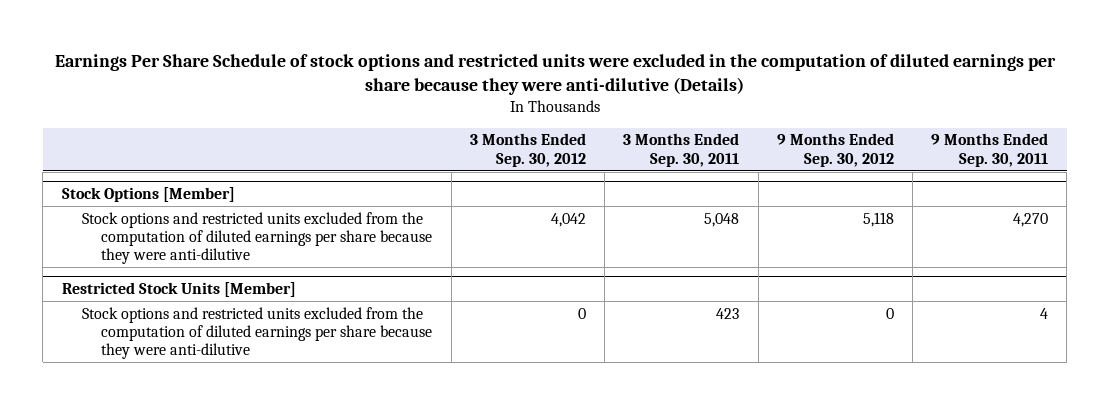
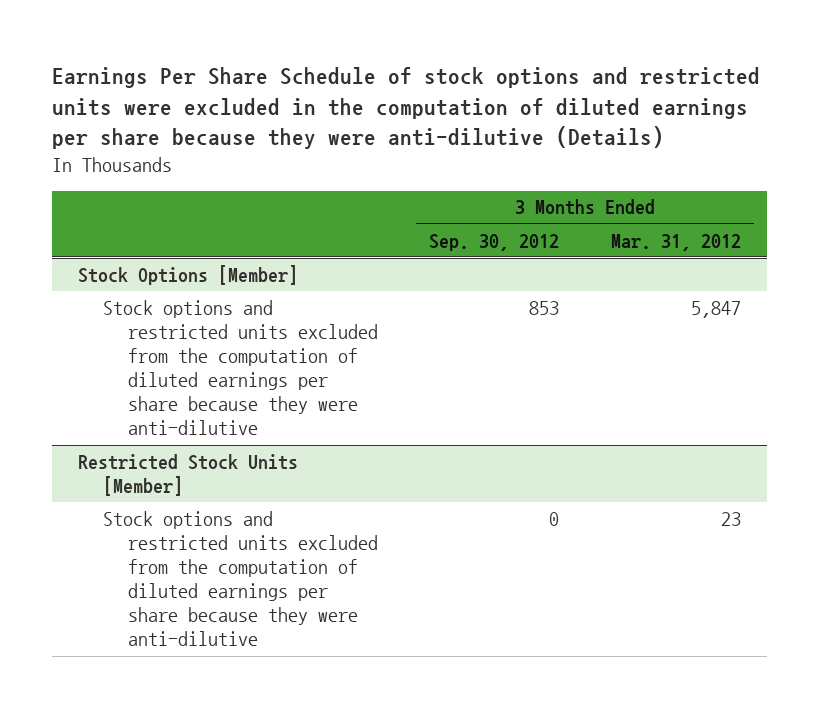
- | 3 Months Ended Sep. 30, 2012 | 3 Months Ended Sep. 30, 2011 | 9 Months Ended Sep. 30, 2012 | 9 Months Ended Sep. 30, 2011
+ | 3 Months Ended Sep. 30, 2012 | 3 Months Ended Mar. 31, 2012
@ Stock Options [Member]
- Stock options and restricted units excluded from the computation of diluted earnings per share because they were anti-dilutive | 4,042 | 5,048 | 5,118 | 4,270
+ Stock options and restricted units excluded from the computation of diluted earnings per share because they were anti-dilutive | 853 | 5,847

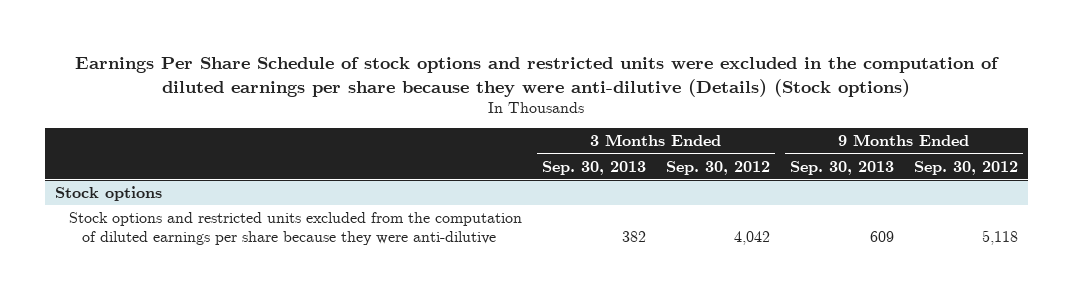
- Earnings Per Share Schedule of stock options and restricted units were excluded in the computation of diluted earnings per share because they were anti-dilutive (Details)
+ Earnings Per Share Schedule of stock options and restricted units were excluded in the computation of diluted earnings per share because they were anti-dilutive (Details) (Stock options)
- | 3 Months Ended Sep. 30, 2012 | 3 Months Ended Mar. 31, 2012
+ | 3 Months Ended Sep. 30, 2013 | 3 Months Ended Sep. 30, 2012 | 9 Months Ended Sep. 30, 2013 | 9 Months Ended Sep. 30, 2012
- Stock Options [Member]
- Stock options and restricted units excluded from the computation of diluted earnings per share because they were anti-dilutive | 853 | 5,847
- Restricted Stock Units [Member]
- Stock options and restricted units excluded from the computation of diluted earnings per share because they were anti-dilutive | 0 | 23
+ Stock options
+ Stock options and restricted units excluded from the computation of diluted earnings per share because they were anti-dilutive | 382 | 4,042 | 609 | 5,118

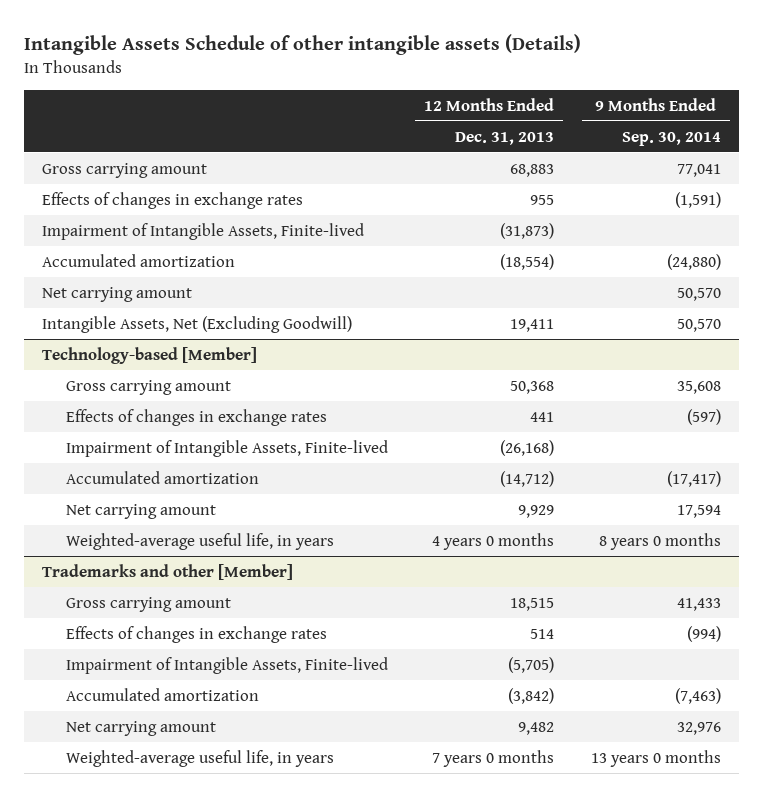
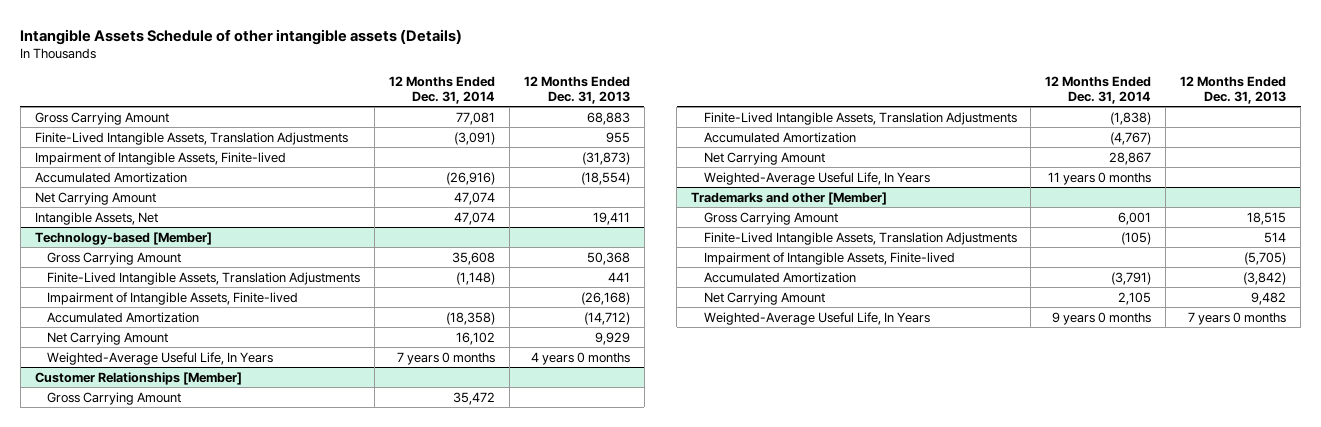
- | 12 Months Ended Dec. 31, 2013 | 9 Months Ended Sep. 30, 2014
+ | 12 Months Ended Dec. 31, 2014 | 12 Months Ended Dec. 31, 2013
- Gross carrying amount | 68,883 | 77,041
- Effects of changes in exchange rates | 955 | (1,591)
+ Gross Carrying Amount | 77,081 | 68,883
+ Finite-Lived Intangible Assets, Translation Adjustments | (3,091) | 955
- Accumulated amortization | (18,554) | (24,880)
- Net carrying amount | | 50,570
- Intangible Assets, Net (Excluding Goodwill) | 19,411 | 50,570
+ Accumulated Amortization | (26,916) | (18,554)
+ Net Carrying Amount | 47,074 |
+ Intangible Assets, Net | 47,074 | 19,411
@ Technology-based [Member]
- Gross carrying amount | 50,368 | 35,608
- Effects of changes in exchange rates | 441 | (597)
+ Gross Carrying Amount | 35,608 | 50,368
+ Finite-Lived Intangible Assets, Translation Adjustments | (1,148) | 441
- Accumulated amortization | (14,712) | (17,417)
- Net carrying amount | 9,929 | 17,594
- Weighted-average useful life, in years | 4 years 0 months | 8 years 0 months
+ Accumulated Amortization | (18,358) | (14,712)
+ Net Carrying Amount | 16,102 | 9,929
+ Weighted-Average Useful Life, In Years | 7 years 0 months | 4 years 0 months
+ Customer Relationships [Member]
+ Gross Carrying Amount | 35,472 |
+ Finite-Lived Intangible Assets, Translation Adjustments | (1,838) |
+ Accumulated Amortization | (4,767) |
+ Net Carrying Amount | 28,867 |
+ Weighted-Average Useful Life, In Years | 11 years 0 months |
@ Trademarks and other [Member]
- Gross carrying amount | 18,515 | 41,433
- Effects of changes in exchange rates | 514 | (994)
+ Gross Carrying Amount | 6,001 | 18,515
+ Finite-Lived Intangible Assets, Translation Adjustments | (105) | 514
- Accumulated amortization | (3,842) | (7,463)
- Net carrying amount | 9,482 | 32,976
- Weighted-average useful life, in years | 7 years 0 months | 13 years 0 months
+ Accumulated Amortization | (3,791) | (3,842)
+ Net Carrying Amount | 2,105 | 9,482
+ Weighted-Average Useful Life, In Years | 9 years 0 months | 7 years 0 months

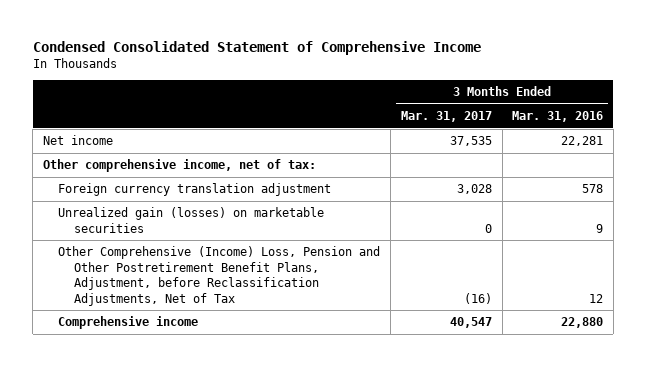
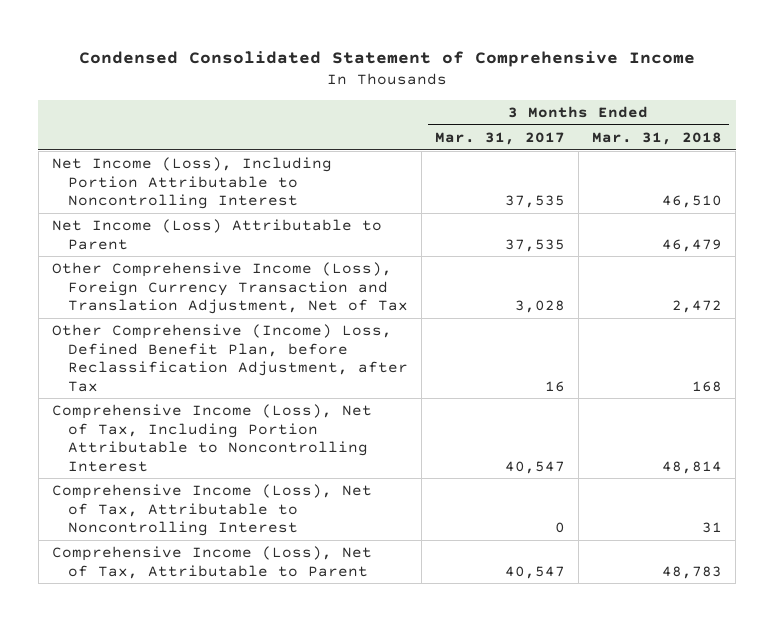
- | 3 Months Ended Mar. 31, 2017 | 3 Months Ended Mar. 31, 2016
+ | 3 Months Ended Mar. 31, 2017 | 3 Months Ended Mar. 31, 2018
- Net income | 37,535 | 22,281
- Other comprehensive income, net of tax:
- Foreign currency translation adjustment | 3,028 | 578
- Unrealized gain (losses) on marketable securities | 0 | 9
- Other Comprehensive (Income) Loss, Pension and Other Postretirement Benefit Plans, Adjustment, before Reclassification Adjustments, Net of Tax | (16) | 12
- Comprehensive income | 40,547 | 22,880
+ Net Income (Loss), Including Portion Attributable to Noncontrolling Interest | 37,535 | 46,510
+ Net Income (Loss) Attributable to Parent | 37,535 | 46,479
+ Other Comprehensive Income (Loss), Foreign Currency Transaction and Translation Adjustment, Net of Tax | 3,028 | 2,472
+ Other Comprehensive (Income) Loss, Defined Benefit Plan, before Reclassification Adjustment, after Tax | 16 | 168
+ Comprehensive Income (Loss), Net of Tax, Including Portion Attributable to Noncontrolling Interest | 40,547 | 48,814
+ Comprehensive Income (Loss), Net of Tax, Attributable to Noncontrolling Interest | 0 | 31
+ Comprehensive Income (Loss), Net of Tax, Attributable to Parent | 40,547 | 48,783

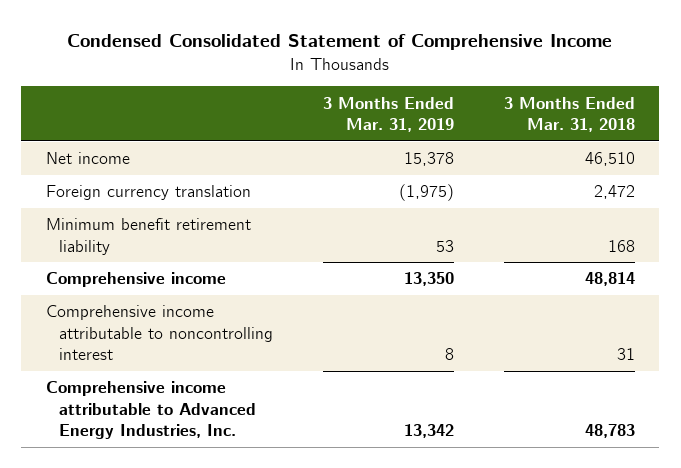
- | 3 Months Ended Mar. 31, 2017 | 3 Months Ended Mar. 31, 2018
+ | 3 Months Ended Mar. 31, 2019 | 3 Months Ended Mar. 31, 2018
- Net Income (Loss), Including Portion Attributable to Noncontrolling Interest | 37,535 | 46,510
- Net Income (Loss) Attributable to Parent | 37,535 | 46,479
- Other Comprehensive Income (Loss), Foreign Currency Transaction and Translation Adjustment, Net of Tax | 3,028 | 2,472
- Other Comprehensive (Income) Loss, Defined Benefit Plan, before Reclassification Adjustment, after Tax | 16 | 168
- Comprehensive Income (Loss), Net of Tax, Including Portion Attributable to Noncontrolling Interest | 40,547 | 48,814
- Comprehensive Income (Loss), Net of Tax, Attributable to Noncontrolling Interest | 0 | 31
- Comprehensive Income (Loss), Net of Tax, Attributable to Parent | 40,547 | 48,783
+ Net income | 15,378 | 46,510
+ Foreign currency translation | (1,975) | 2,472
+ Minimum benefit retirement liability | 53 | 168
+ Comprehensive income | 13,350 | 48,814
+ Comprehensive income attributable to noncontrolling interest | 8 | 31
+ Comprehensive income attributable to Advanced Energy Industries, Inc. | 13,342 | 48,783

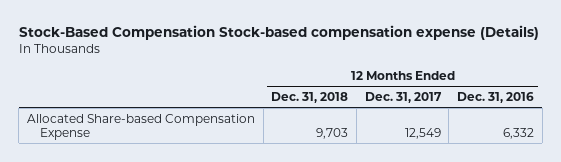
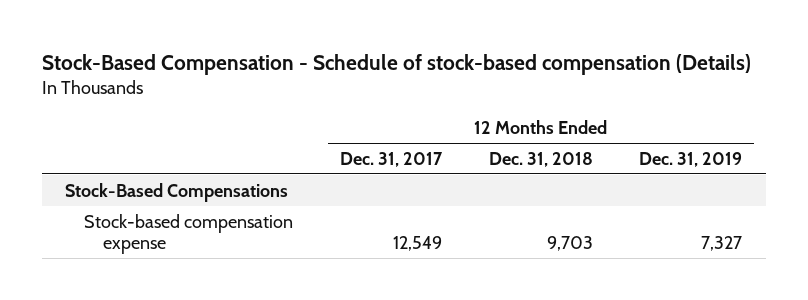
- Stock-Based Compensation Stock-based compensation expense (Details)
+ Stock-Based Compensation - Schedule of stock-based compensation (Details)
- | 12 Months Ended Dec. 31, 2018 | 12 Months Ended Dec. 31, 2017 | 12 Months Ended Dec. 31, 2016
+ | 12 Months Ended Dec. 31, 2017 | 12 Months Ended Dec. 31, 2018 | 12 Months Ended Dec. 31, 2019
- Allocated Share-based Compensation Expense | 9,703 | 12,549 | 6,332
+ Stock-Based Compensations
+ Stock-based compensation expense | 12,549 | 9,703 | 7,327

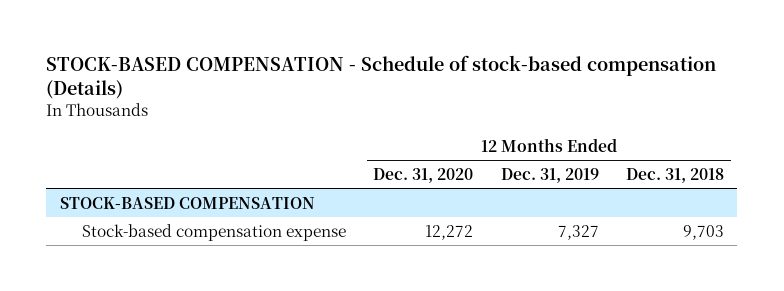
- Stock-Based Compensation - Schedule of stock-based compensation (Details)
+ STOCK-BASED COMPENSATION - Schedule of stock-based compensation (Details)
- | 12 Months Ended Dec. 31, 2017 | 12 Months Ended Dec. 31, 2018 | 12 Months Ended Dec. 31, 2019
+ | 12 Months Ended Dec. 31, 2020 | 12 Months Ended Dec. 31, 2019 | 12 Months Ended Dec. 31, 2018
- Stock-Based Compensations
+ STOCK-BASED COMPENSATION

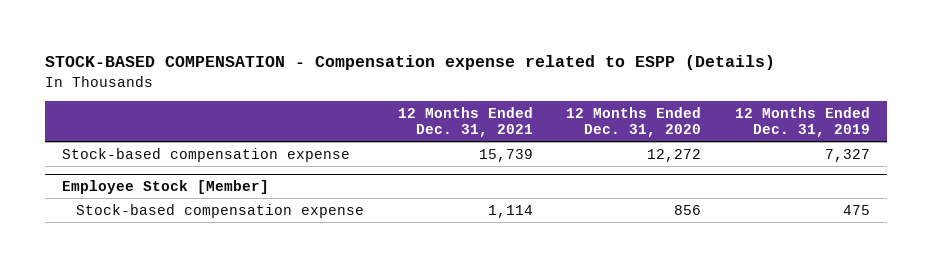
- STOCK-BASED COMPENSATION - Schedule of stock-based compensation (Details)
+ STOCK-BASED COMPENSATION - Compensation expense related to ESPP (Details)
- | 12 Months Ended Dec. 31, 2020 | 12 Months Ended Dec. 31, 2019 | 12 Months Ended Dec. 31, 2018
+ | 12 Months Ended Dec. 31, 2021 | 12 Months Ended Dec. 31, 2020 | 12 Months Ended Dec. 31, 2019
- STOCK-BASED COMPENSATION
+ Employee Stock [Member]
+ Stock-based compensation expense | 1,114 | 856 | 475

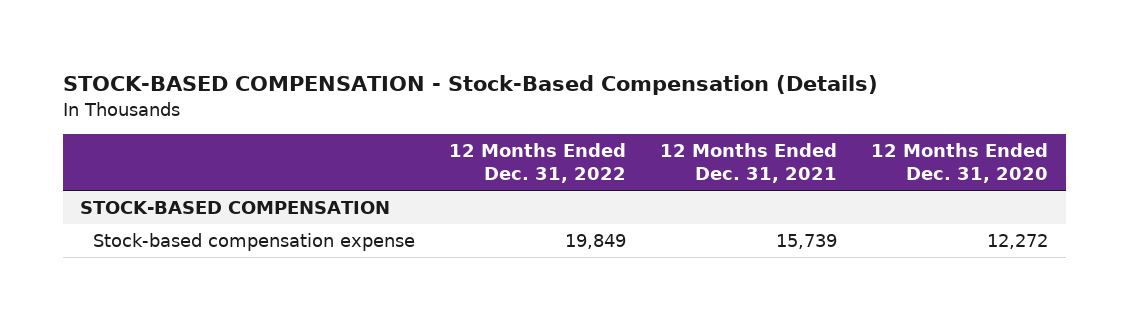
- STOCK-BASED COMPENSATION - Compensation expense related to ESPP (Details)
+ STOCK-BASED COMPENSATION - Stock-Based Compensation (Details)
- | 12 Months Ended Dec. 31, 2021 | 12 Months Ended Dec. 31, 2020 | 12 Months Ended Dec. 31, 2019
+ | 12 Months Ended Dec. 31, 2022 | 12 Months Ended Dec. 31, 2021 | 12 Months Ended Dec. 31, 2020
+ STOCK-BASED COMPENSATION
- Employee Stock [Member]
- Stock-based compensation expense | 1,114 | 856 | 475

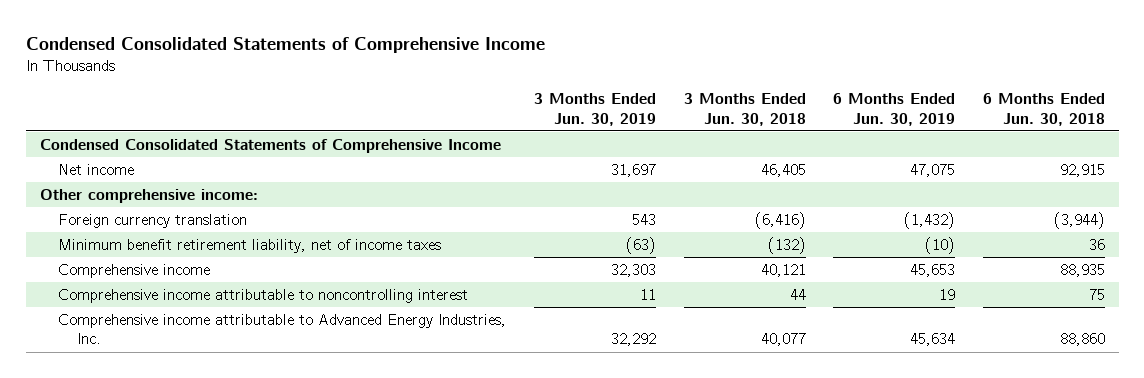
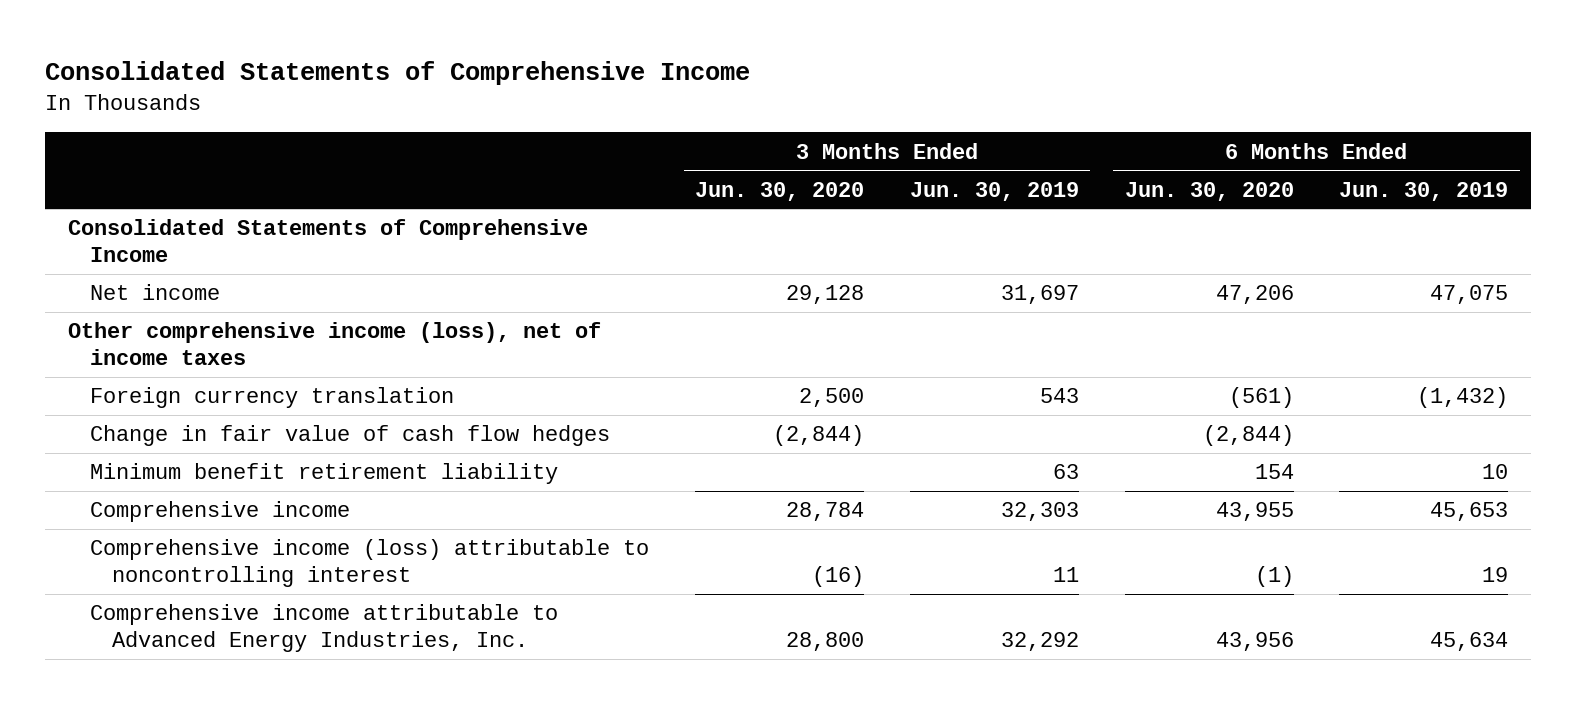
- Condensed Consolidated Statements of Comprehensive Income
+ Consolidated Statements of Comprehensive Income
- | 3 Months Ended Jun. 30, 2019 | 3 Months Ended Jun. 30, 2018 | 6 Months Ended Jun. 30, 2019 | 6 Months Ended Jun. 30, 2018
+ | 3 Months Ended Jun. 30, 2020 | 3 Months Ended Jun. 30, 2019 | 6 Months Ended Jun. 30, 2020 | 6 Months Ended Jun. 30, 2019
- Condensed Consolidated Statements of Comprehensive Income
+ Consolidated Statements of Comprehensive Income
- Other comprehensive income:
+ Other comprehensive income (loss), net of income taxes
- Minimum benefit retirement liability, net of income taxes | (63) | (132) | (10) | 36
+ Change in fair value of cash flow hedges | (2,844) | | (2,844) |
+ Minimum benefit retirement liability | | 63 | 154 | 10
- Comprehensive income attributable to noncontrolling interest | 11 | 44 | 19 | 75
+ Comprehensive income (loss) attributable to noncontrolling interest | (16) | 11 | (1) | 19

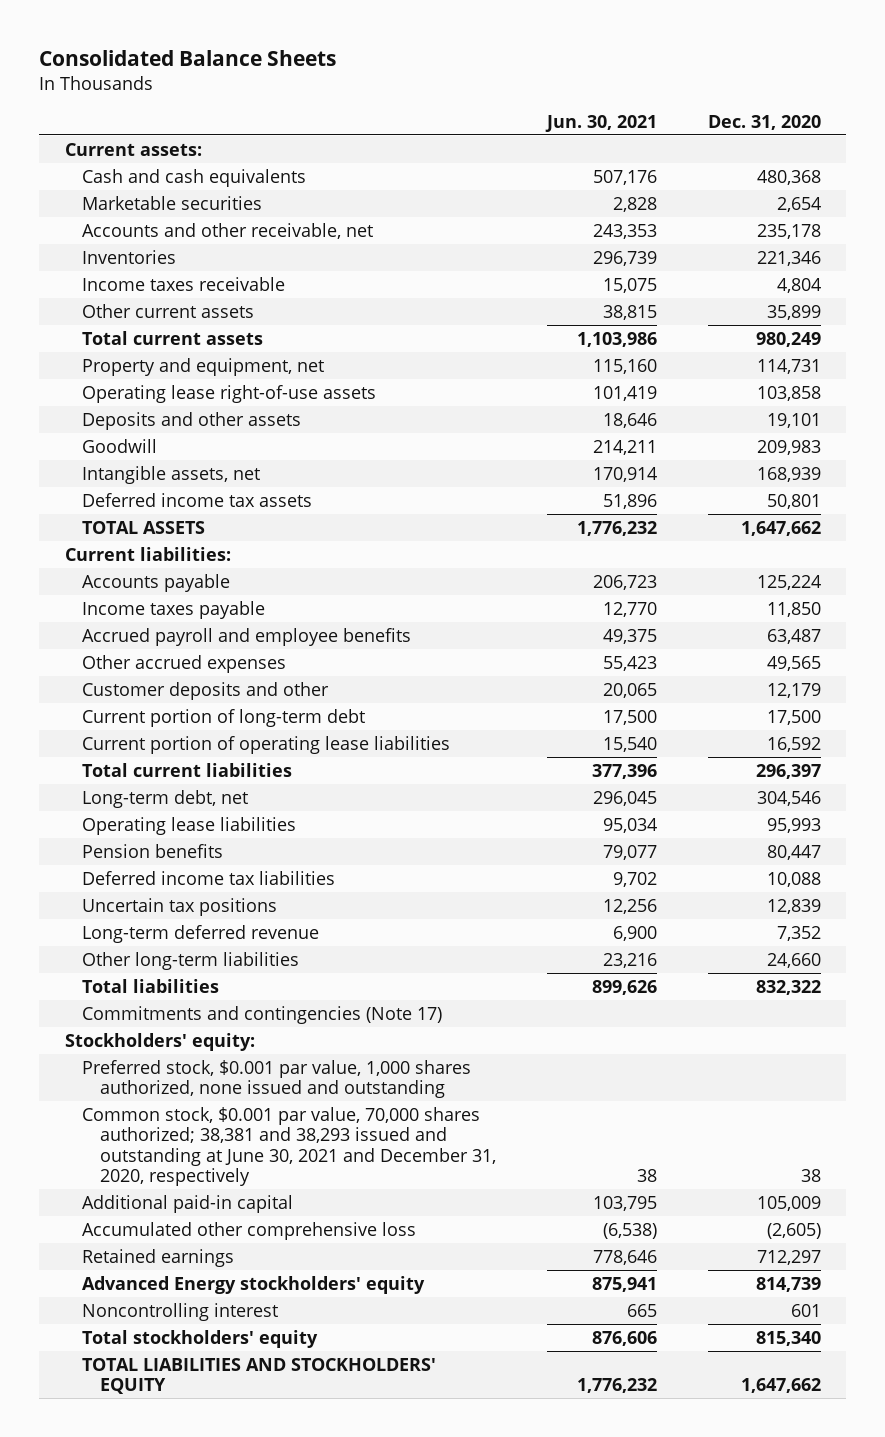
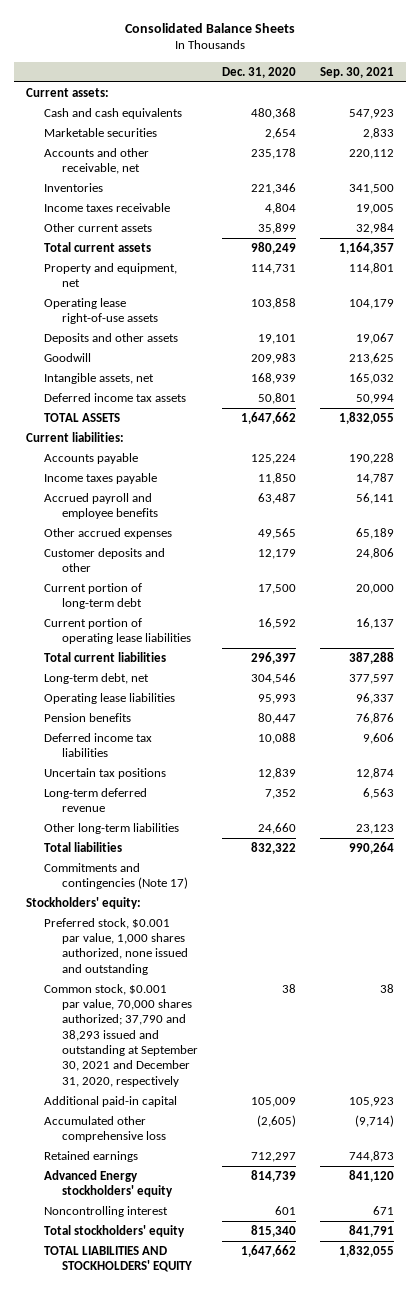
- | Jun. 30, 2021 | Dec. 31, 2020
+ | Dec. 31, 2020 | Sep. 30, 2021
- Common stock, $0.001 par value, 70,000 shares authorized; 38,381 and 38,293 issued and outstanding at June 30, 2021 and December 31, 2020, respectively | 38 | 38
+ Common stock, $0.001 par value, 70,000 shares authorized; 37,790 and 38,293 issued and outstanding at September 30, 2021 and December 31, 2020, respectively | 38 | 38

